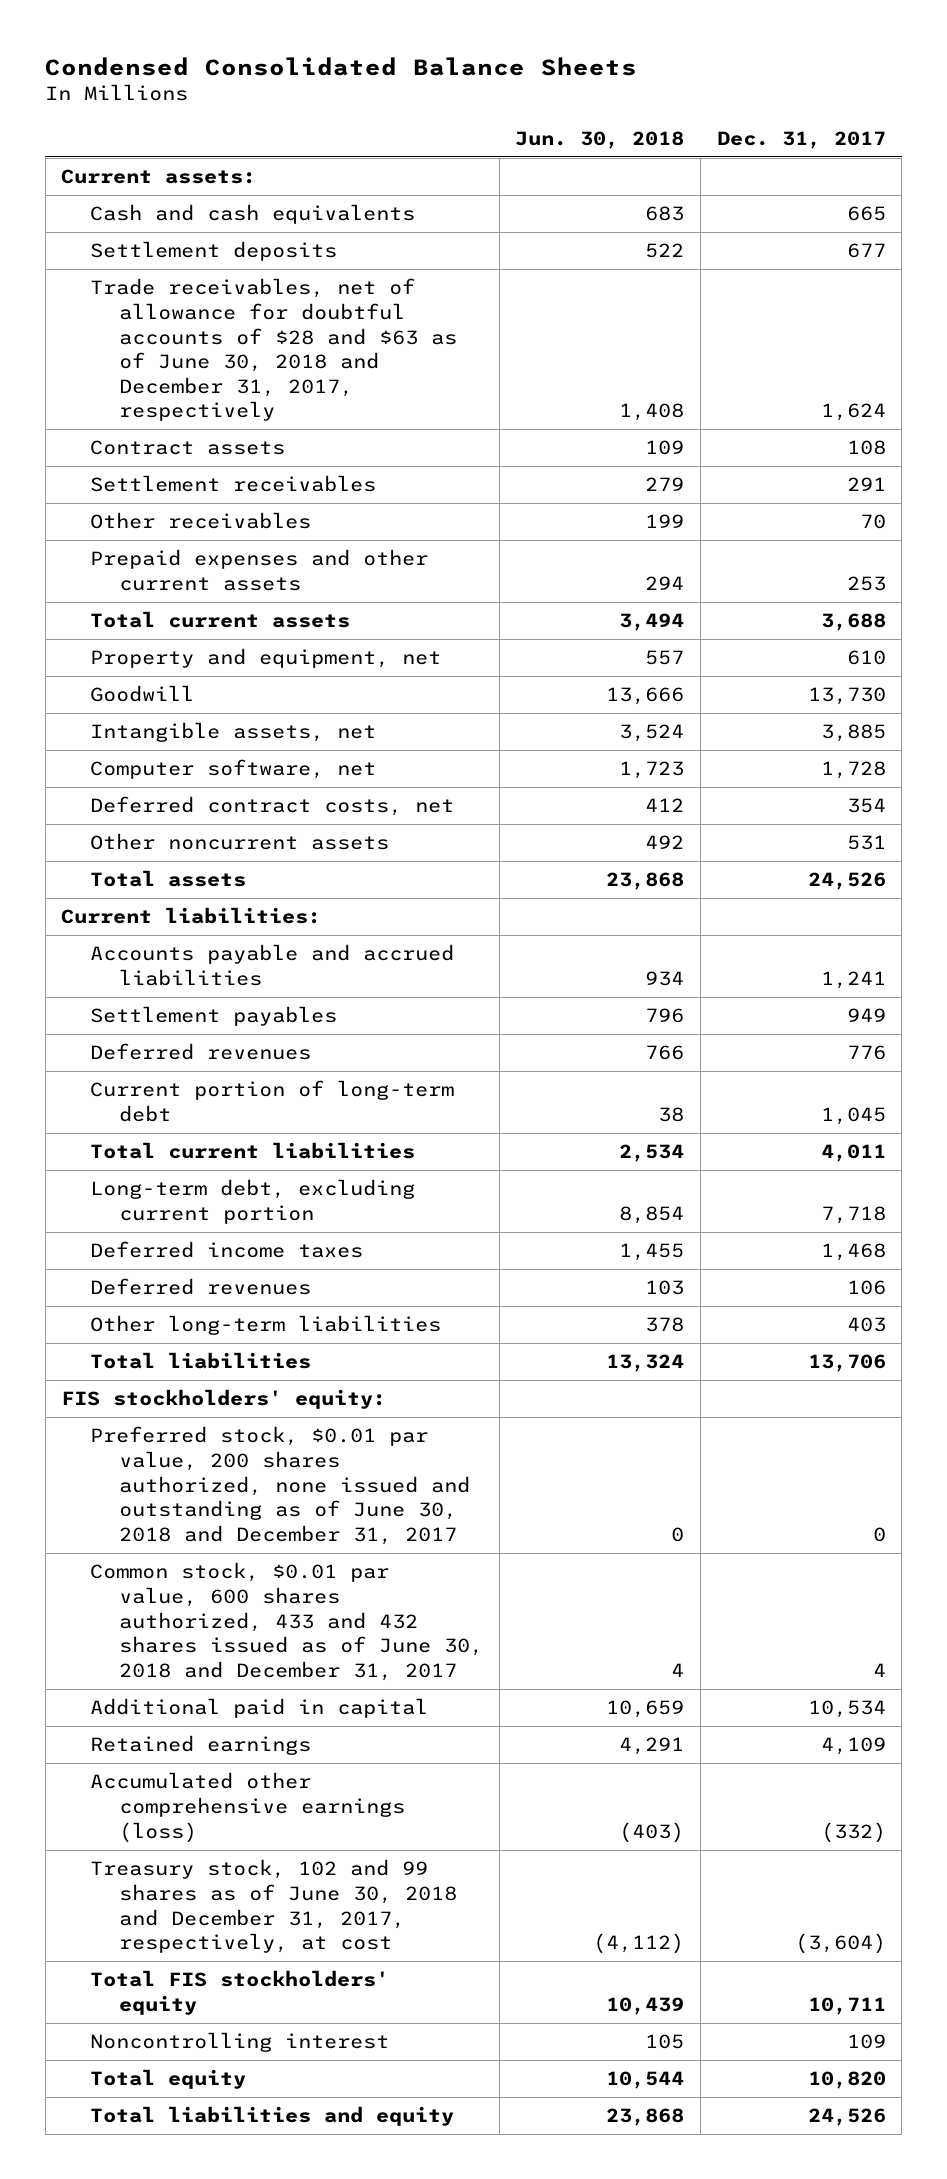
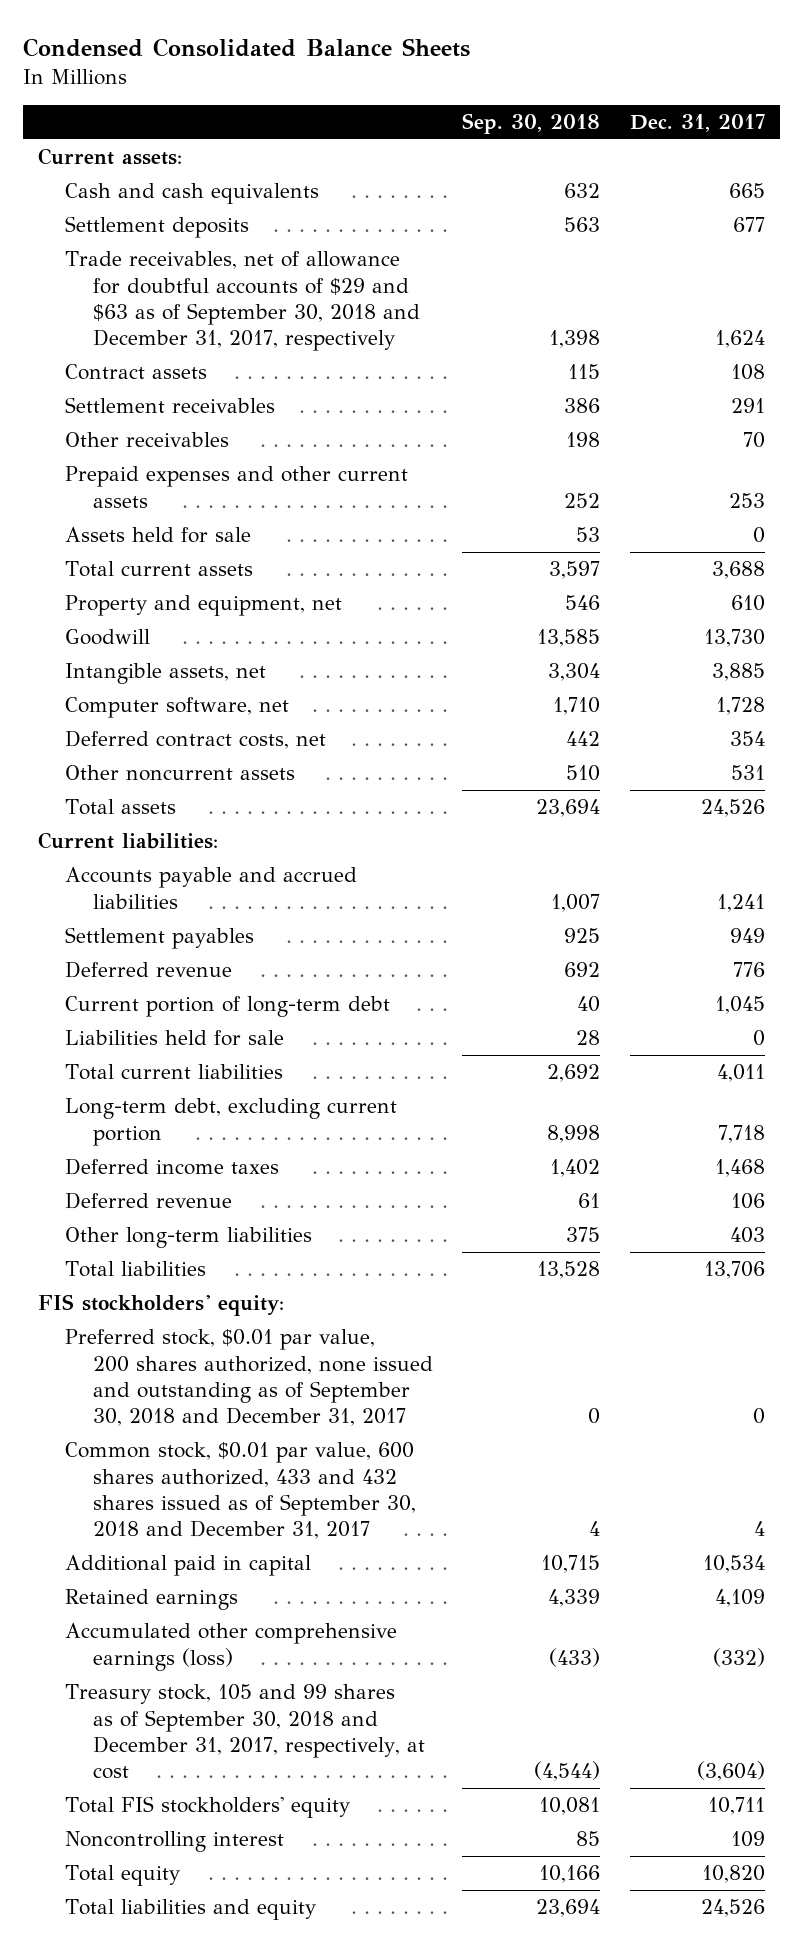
- | Jun. 30, 2018 | Dec. 31, 2017
+ | Sep. 30, 2018 | Dec. 31, 2017
- Trade receivables, net of allowance for doubtful accounts of $28 and $63 as of June 30, 2018 and December 31, 2017, respectively | 1,408 | 1,624
+ Trade receivables, net of allowance for doubtful accounts of $29 and $63 as of September 30, 2018 and December 31, 2017, respectively | 1,398 | 1,624
+ Assets held for sale | 53 | 0
- Deferred revenues | 766 | 776
+ Deferred revenue | 692 | 776
+ Liabilities held for sale | 28 | 0
- Deferred revenues | 103 | 106
+ Deferred revenue | 61 | 106
- Preferred stock, $0.01 par value, 200 shares authorized, none issued and outstanding as of June 30, 2018 and December 31, 2017 | 0 | 0
- Common stock, $0.01 par value, 600 shares authorized, 433 and 432 shares issued as of June 30, 2018 and December 31, 2017 | 4 | 4
+ Preferred stock, $0.01 par value, 200 shares authorized, none issued and outstanding as of September 30, 2018 and December 31, 2017 | 0 | 0
+ Common stock, $0.01 par value, 600 shares authorized, 433 and 432 shares issued as of September 30, 2018 and December 31, 2017 | 4 | 4
- Treasury stock, 102 and 99 shares as of June 30, 2018 and December 31, 2017, respectively, at cost | (4,112) | (3,604)
+ Treasury stock, 105 and 99 shares as of September 30, 2018 and December 31, 2017, respectively, at cost | (4,544) | (3,604)

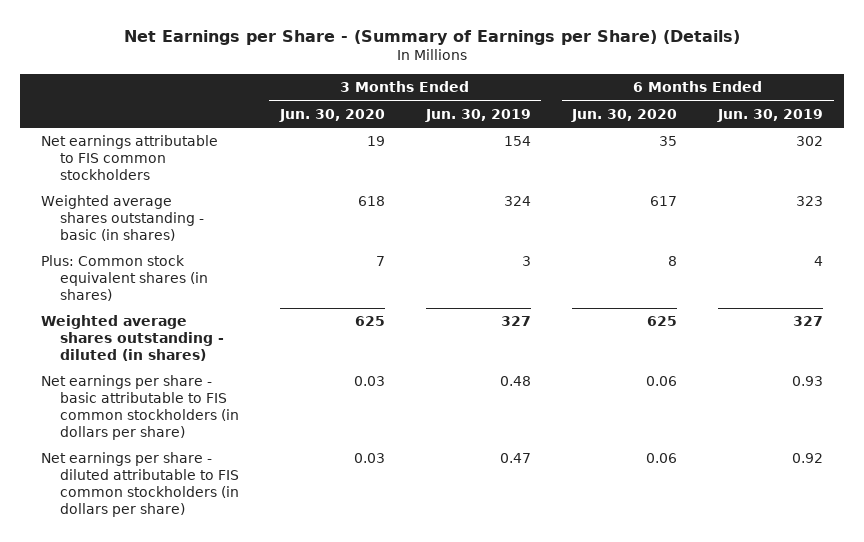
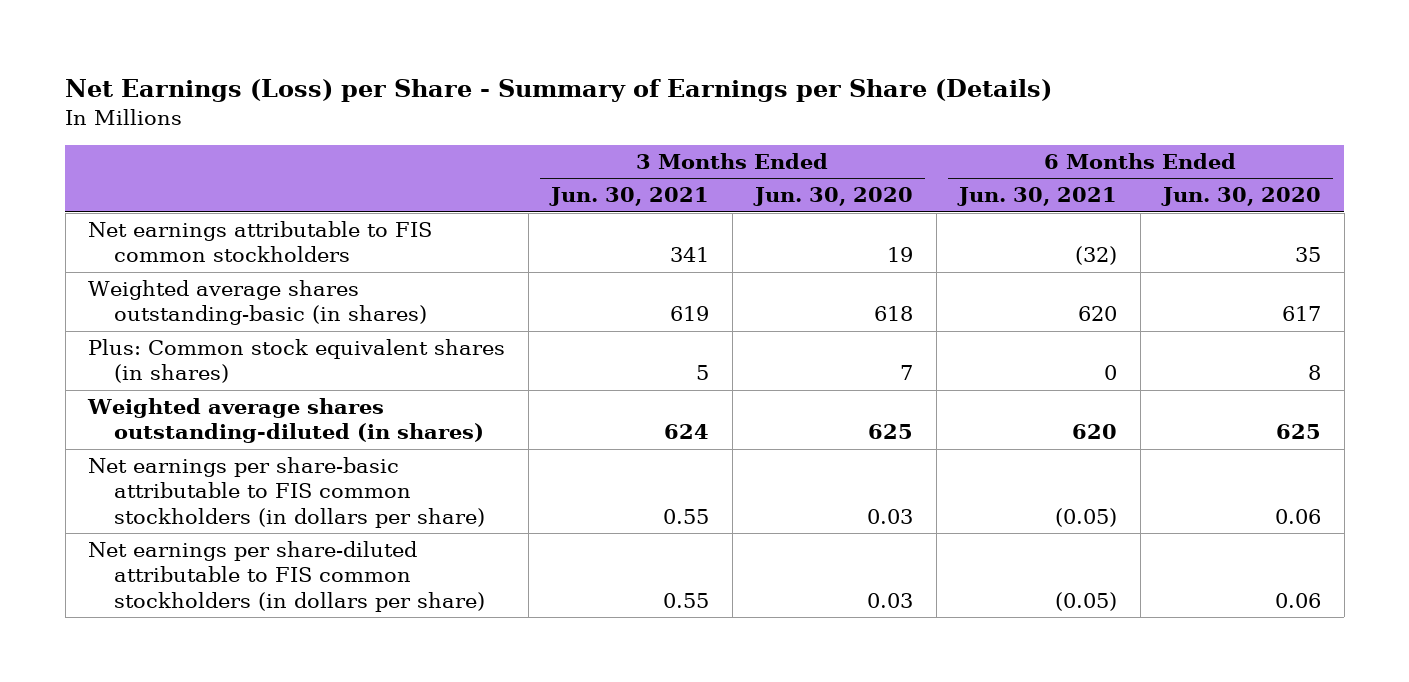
- Net Earnings per Share - (Summary of Earnings per Share) (Details)
+ Net Earnings (Loss) per Share - Summary of Earnings per Share (Details)
- | 3 Months Ended Jun. 30, 2020 | 3 Months Ended Jun. 30, 2019 | 6 Months Ended Jun. 30, 2020 | 6 Months Ended Jun. 30, 2019
+ | 3 Months Ended Jun. 30, 2021 | 3 Months Ended Jun. 30, 2020 | 6 Months Ended Jun. 30, 2021 | 6 Months Ended Jun. 30, 2020
- Weighted average shares outstanding - basic (in shares) | 618 | 324 | 617 | 323
+ Weighted average shares outstanding-basic (in shares) | 619 | 618 | 620 | 617
- Weighted average shares outstanding - diluted (in shares) | 625 | 327 | 625 | 327
- Net earnings per share - basic attributable to FIS common stockholders (in dollars per share) | 0.03 | 0.48 | 0.06 | 0.93
- Net earnings per share - diluted attributable to FIS common stockholders (in dollars per share) | 0.03 | 0.47 | 0.06 | 0.92
+ Weighted average shares outstanding-diluted (in shares) | 624 | 625 | 620 | 625
+ Net earnings per share-basic attributable to FIS common stockholders (in dollars per share) | 0.55 | 0.03 | (0.05) | 0.06
+ Net earnings per share-diluted attributable to FIS common stockholders (in dollars per share) | 0.55 | 0.03 | (0.05) | 0.06

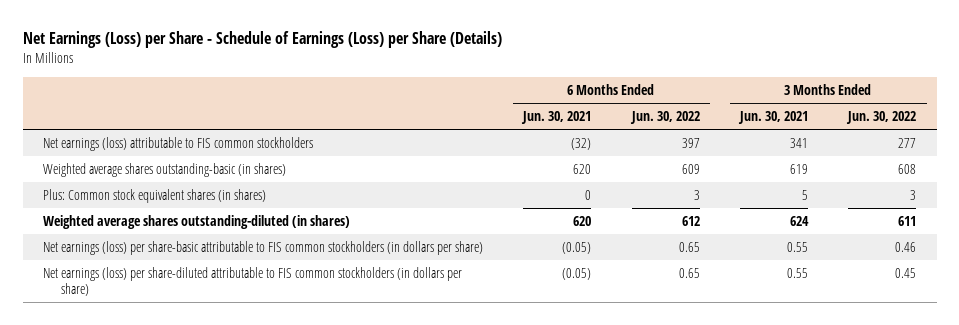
- Net Earnings (Loss) per Share - Summary of Earnings per Share (Details)
+ Net Earnings (Loss) per Share - Schedule of Earnings (Loss) per Share (Details)
- | 3 Months Ended Jun. 30, 2021 | 3 Months Ended Jun. 30, 2020 | 6 Months Ended Jun. 30, 2021 | 6 Months Ended Jun. 30, 2020
+ | 6 Months Ended Jun. 30, 2021 | 6 Months Ended Jun. 30, 2022 | 3 Months Ended Jun. 30, 2021 | 3 Months Ended Jun. 30, 2022
- Net earnings attributable to FIS common stockholders | 341 | 19 | (32) | 35
+ Net earnings (loss) attributable to FIS common stockholders | (32) | 397 | 341 | 277
- Net earnings per share-basic attributable to FIS common stockholders (in dollars per share) | 0.55 | 0.03 | (0.05) | 0.06
- Net earnings per share-diluted attributable to FIS common stockholders (in dollars per share) | 0.55 | 0.03 | (0.05) | 0.06
+ Net earnings (loss) per share-basic attributable to FIS common stockholders (in dollars per share) | (0.05) | 0.65 | 0.55 | 0.46
+ Net earnings (loss) per share-diluted attributable to FIS common stockholders (in dollars per share) | (0.05) | 0.65 | 0.55 | 0.45

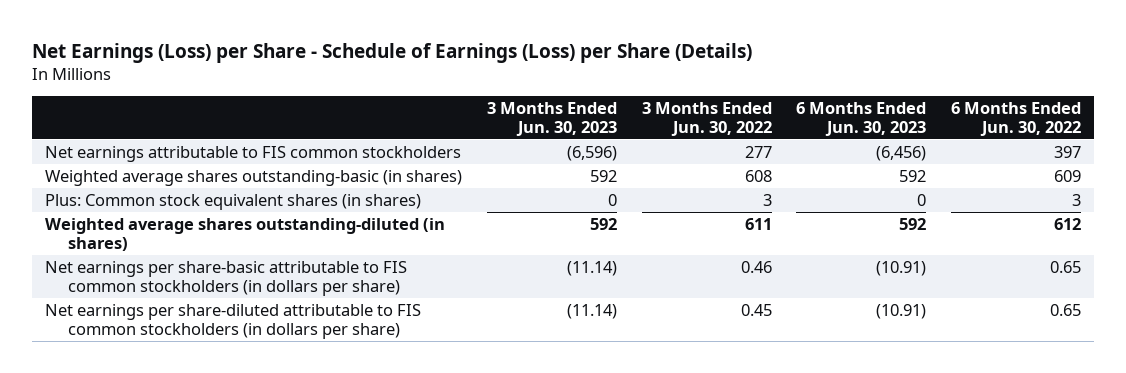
- | 6 Months Ended Jun. 30, 2021 | 6 Months Ended Jun. 30, 2022 | 3 Months Ended Jun. 30, 2021 | 3 Months Ended Jun. 30, 2022
+ | 3 Months Ended Jun. 30, 2023 | 3 Months Ended Jun. 30, 2022 | 6 Months Ended Jun. 30, 2023 | 6 Months Ended Jun. 30, 2022
- Net earnings (loss) attributable to FIS common stockholders | (32) | 397 | 341 | 277
+ Net earnings attributable to FIS common stockholders | (6,596) | 277 | (6,456) | 397
- Net earnings (loss) per share-basic attributable to FIS common stockholders (in dollars per share) | (0.05) | 0.65 | 0.55 | 0.46
- Net earnings (loss) per share-diluted attributable to FIS common stockholders (in dollars per share) | (0.05) | 0.65 | 0.55 | 0.45
+ Net earnings per share-basic attributable to FIS common stockholders (in dollars per share) | (11.14) | 0.46 | (10.91) | 0.65
+ Net earnings per share-diluted attributable to FIS common stockholders (in dollars per share) | (11.14) | 0.45 | (10.91) | 0.65

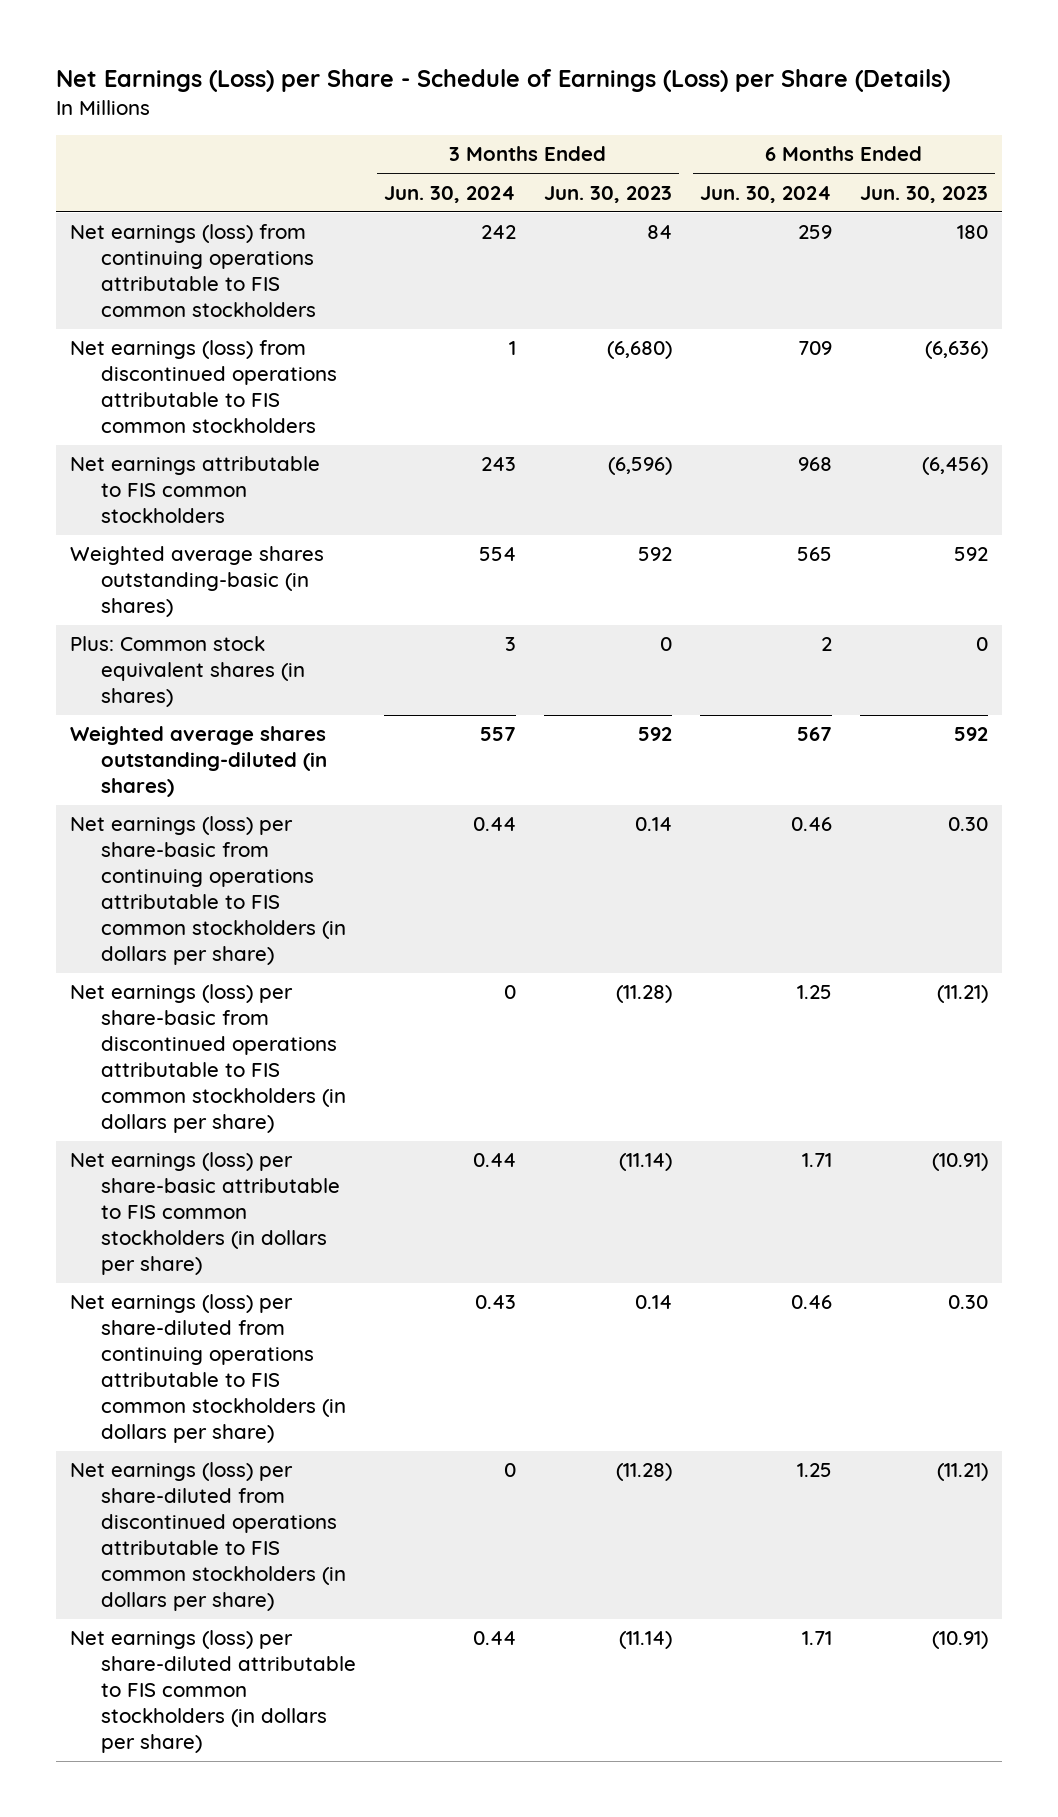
- | 3 Months Ended Jun. 30, 2023 | 3 Months Ended Jun. 30, 2022 | 6 Months Ended Jun. 30, 2023 | 6 Months Ended Jun. 30, 2022
+ | 3 Months Ended Jun. 30, 2024 | 3 Months Ended Jun. 30, 2023 | 6 Months Ended Jun. 30, 2024 | 6 Months Ended Jun. 30, 2023
+ Net earnings (loss) from continuing operations attributable to FIS common stockholders | 242 | 84 | 259 | 180
+ Net earnings (loss) from discontinued operations attributable to FIS common stockholders | 1 | (6,680) | 709 | (6,636)
- Net earnings per share-basic attributable to FIS common stockholders (in dollars per share) | (11.14) | 0.46 | (10.91) | 0.65
- Net earnings per share-diluted attributable to FIS common stockholders (in dollars per share) | (11.14) | 0.45 | (10.91) | 0.65
+ Net earnings (loss) per share-basic from continuing operations attributable to FIS common stockholders (in dollars per share) | 0.44 | 0.14 | 0.46 | 0.30
+ Net earnings (loss) per share-basic from discontinued operations attributable to FIS common stockholders (in dollars per share) | 0 | (11.28) | 1.25 | (11.21)
+ Net earnings (loss) per share-basic attributable to FIS common stockholders (in dollars per share) | 0.44 | (11.14) | 1.71 | (10.91)
+ Net earnings (loss) per share-diluted from continuing operations attributable to FIS common stockholders (in dollars per share) | 0.43 | 0.14 | 0.46 | 0.30
+ Net earnings (loss) per share-diluted from discontinued operations attributable to FIS common stockholders (in dollars per share) | 0 | (11.28) | 1.25 | (11.21)
+ Net earnings (loss) per share-diluted attributable to FIS common stockholders (in dollars per share) | 0.44 | (11.14) | 1.71 | (10.91)

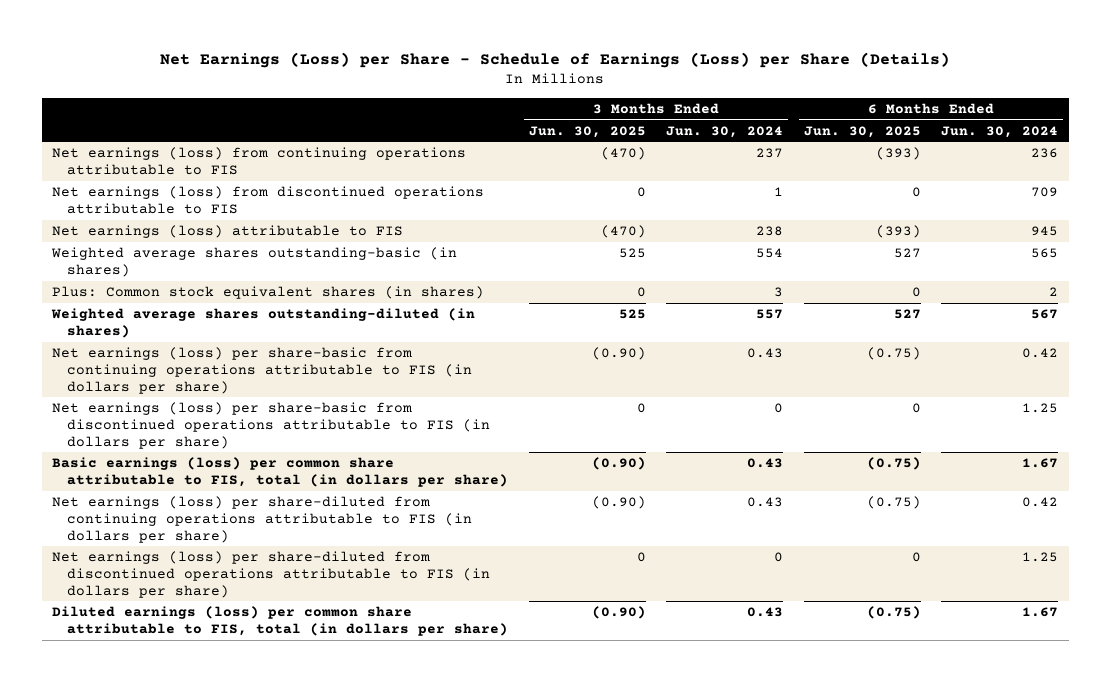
- | 3 Months Ended Jun. 30, 2024 | 3 Months Ended Jun. 30, 2023 | 6 Months Ended Jun. 30, 2024 | 6 Months Ended Jun. 30, 2023
+ | 3 Months Ended Jun. 30, 2025 | 3 Months Ended Jun. 30, 2024 | 6 Months Ended Jun. 30, 2025 | 6 Months Ended Jun. 30, 2024
- Net earnings (loss) from continuing operations attributable to FIS common stockholders | 242 | 84 | 259 | 180
- Net earnings (loss) from discontinued operations attributable to FIS common stockholders | 1 | (6,680) | 709 | (6,636)
- Net earnings attributable to FIS common stockholders | 243 | (6,596) | 968 | (6,456)
+ Net earnings (loss) from continuing operations attributable to FIS | (470) | 237 | (393) | 236
+ Net earnings (loss) from discontinued operations attributable to FIS | 0 | 1 | 0 | 709
+ Net earnings (loss) attributable to FIS | (470) | 238 | (393) | 945
- Net earnings (loss) per share-basic from continuing operations attributable to FIS common stockholders (in dollars per share) | 0.44 | 0.14 | 0.46 | 0.30
- Net earnings (loss) per share-basic from discontinued operations attributable to FIS common stockholders (in dollars per share) | 0 | (11.28) | 1.25 | (11.21)
- Net earnings (loss) per share-basic attributable to FIS common stockholders (in dollars per share) | 0.44 | (11.14) | 1.71 | (10.91)
- Net earnings (loss) per share-diluted from continuing operations attributable to FIS common stockholders (in dollars per share) | 0.43 | 0.14 | 0.46 | 0.30
- Net earnings (loss) per share-diluted from discontinued operations attributable to FIS common stockholders (in dollars per share) | 0 | (11.28) | 1.25 | (11.21)
- Net earnings (loss) per share-diluted attributable to FIS common stockholders (in dollars per share) | 0.44 | (11.14) | 1.71 | (10.91)
+ Net earnings (loss) per share-basic from continuing operations attributable to FIS (in dollars per share) | (0.90) | 0.43 | (0.75) | 0.42
+ Net earnings (loss) per share-basic from discontinued operations attributable to FIS (in dollars per share) | 0 | 0 | 0 | 1.25
+ Basic earnings (loss) per common share attributable to FIS, total (in dollars per share) | (0.90) | 0.43 | (0.75) | 1.67
+ Net earnings (loss) per share-diluted from continuing operations attributable to FIS (in dollars per share) | (0.90) | 0.43 | (0.75) | 0.42
+ Net earnings (loss) per share-diluted from discontinued operations attributable to FIS (in dollars per share) | 0 | 0 | 0 | 1.25
+ Diluted earnings (loss) per common share attributable to FIS, total (in dollars per share) | (0.90) | 0.43 | (0.75) | 1.67

